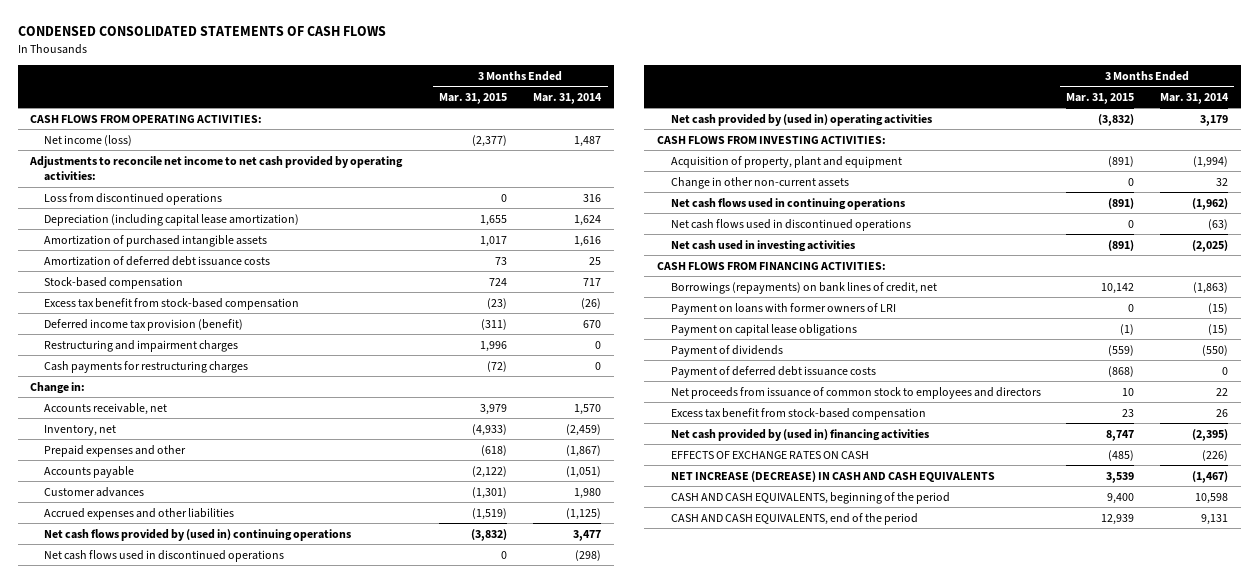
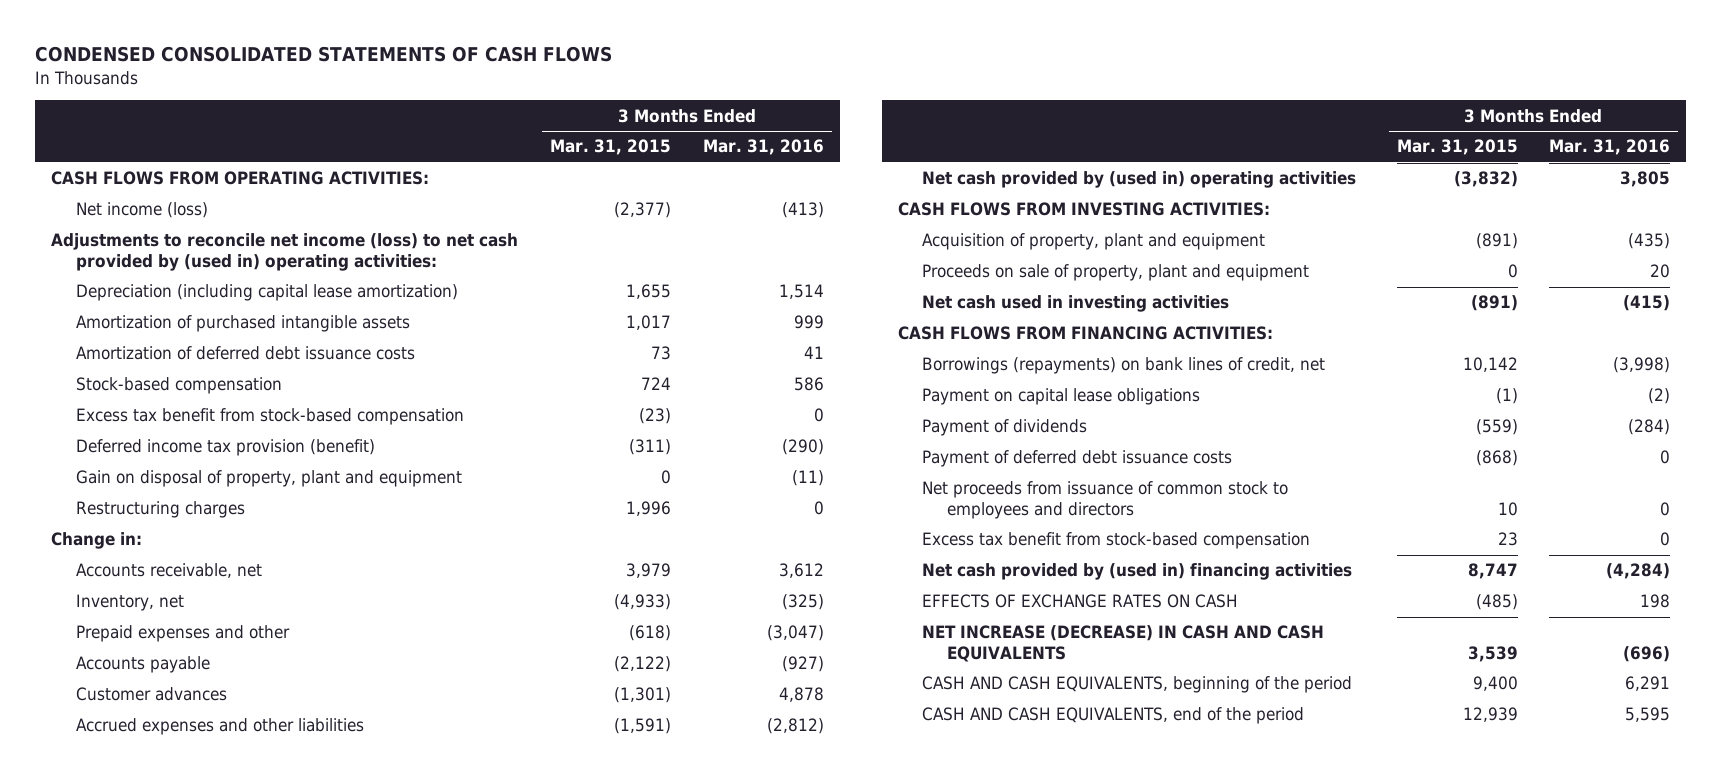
- | 3 Months Ended Mar. 31, 2015 | 3 Months Ended Mar. 31, 2014
+ | 3 Months Ended Mar. 31, 2015 | 3 Months Ended Mar. 31, 2016
- Adjustments to reconcile net income to net cash provided by operating activities:
- Loss from discontinued operations | 0 | 316
+ Adjustments to reconcile net income (loss) to net cash provided by (used in) operating activities:
- Restructuring and impairment charges | 1,996 | 0
- Cash payments for restructuring charges | (72) | 0
+ Gain on disposal of property, plant and equipment | 0 | (11)
+ Restructuring charges | 1,996 | 0
- Accrued expenses and other liabilities | (1,519) | (1,125)
- Net cash flows provided by (used in) continuing operations | (3,832) | 3,477
- Net cash flows used in discontinued operations | 0 | (298)
+ Accrued expenses and other liabilities | (1,591) | (2,812)
- Change in other non-current assets | 0 | 32
- Net cash flows used in continuing operations | (891) | (1,962)
- Net cash flows used in discontinued operations | 0 | (63)
+ Proceeds on sale of property, plant and equipment | 0 | 20
- Payment on loans with former owners of LRI | 0 | (15)

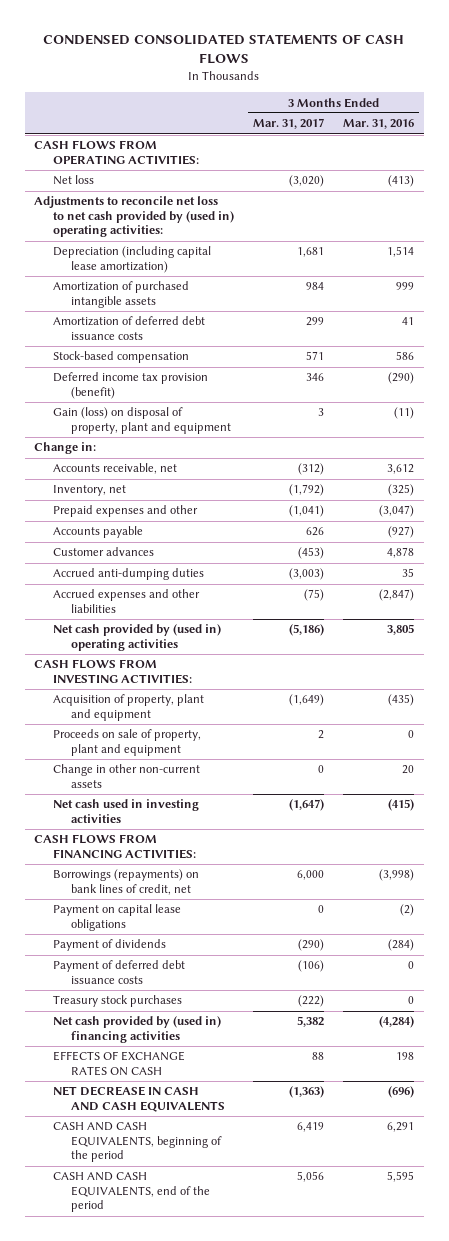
- | 3 Months Ended Mar. 31, 2015 | 3 Months Ended Mar. 31, 2016
+ | 3 Months Ended Mar. 31, 2017 | 3 Months Ended Mar. 31, 2016
- Net income (loss) | (2,377) | (413)
- Adjustments to reconcile net income (loss) to net cash provided by (used in) operating activities:
+ Net loss | (3,020) | (413)
+ Adjustments to reconcile net loss to net cash provided by (used in) operating activities:
- Excess tax benefit from stock-based compensation | (23) | 0
- Gain on disposal of property, plant and equipment | 0 | (11)
- Restructuring charges | 1,996 | 0
+ Gain (loss) on disposal of property, plant and equipment | 3 | (11)
- Accrued expenses and other liabilities | (1,591) | (2,812)
+ Accrued anti-dumping duties | (3,003) | 35
+ Accrued expenses and other liabilities | (75) | (2,847)
- Proceeds on sale of property, plant and equipment | 0 | 20
+ Proceeds on sale of property, plant and equipment | 2 | 0
+ Change in other non-current assets | 0 | 20
- Net proceeds from issuance of common stock to employees and directors | 10 | 0
- Excess tax benefit from stock-based compensation | 23 | 0
+ Treasury stock purchases | (222) | 0
- NET INCREASE (DECREASE) IN CASH AND CASH EQUIVALENTS | 3,539 | (696)
+ NET DECREASE IN CASH AND CASH EQUIVALENTS | (1,363) | (696)

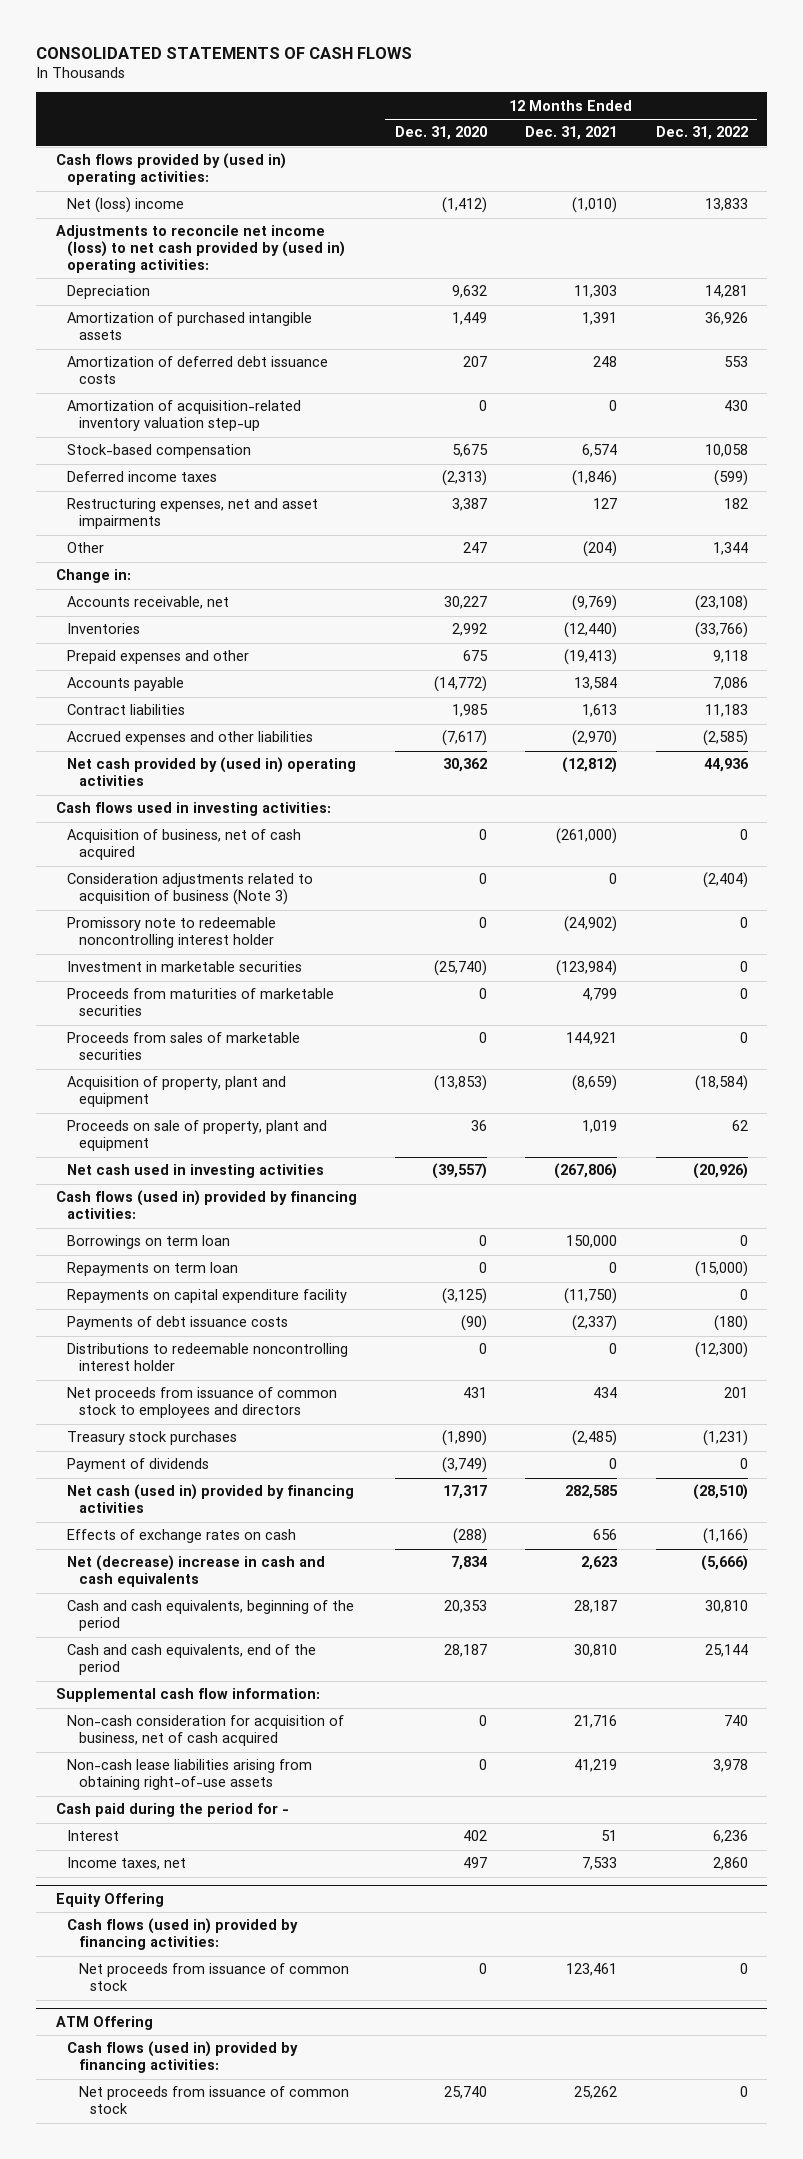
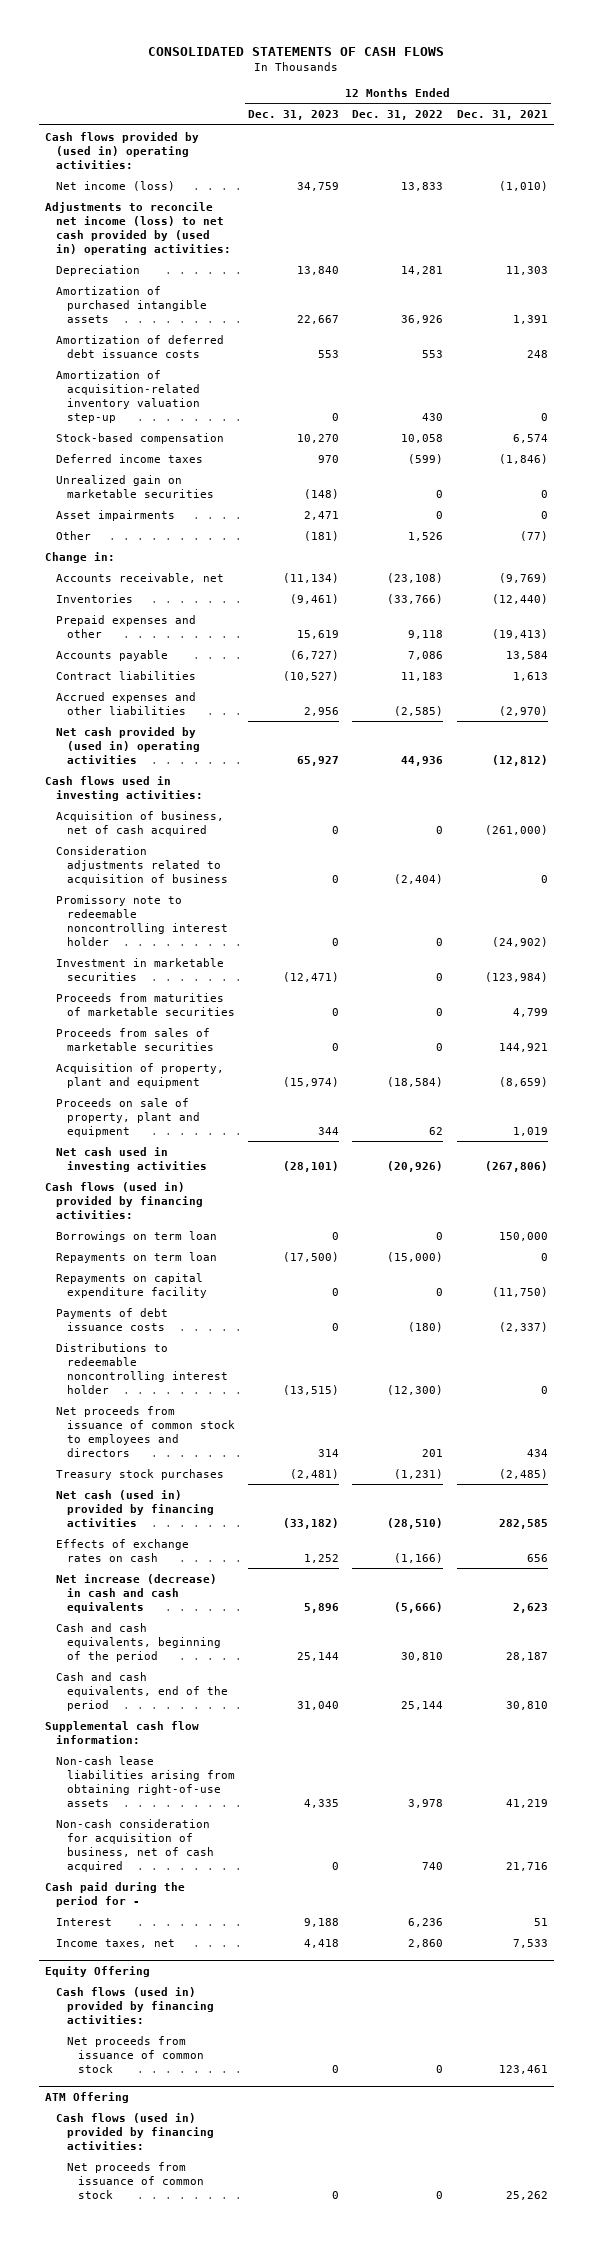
- | 12 Months Ended Dec. 31, 2020 | 12 Months Ended Dec. 31, 2021 | 12 Months Ended Dec. 31, 2022
+ | 12 Months Ended Dec. 31, 2023 | 12 Months Ended Dec. 31, 2022 | 12 Months Ended Dec. 31, 2021
- Net (loss) income | (1,412) | (1,010) | 13,833
+ Net income (loss) | 34,759 | 13,833 | (1,010)
- Restructuring expenses, net and asset impairments | 3,387 | 127 | 182
- Other | 247 | (204) | 1,344
+ Unrealized gain on marketable securities | (148) | 0 | 0
+ Asset impairments | 2,471 | 0 | 0
+ Other | (181) | 1,526 | (77)
- Consideration adjustments related to acquisition of business (Note 3) | 0 | 0 | (2,404)
+ Consideration adjustments related to acquisition of business | 0 | (2,404) | 0
- Payment of dividends | (3,749) | 0 | 0
- Net (decrease) increase in cash and cash equivalents | 7,834 | 2,623 | (5,666)
+ Net increase (decrease) in cash and cash equivalents | 5,896 | (5,666) | 2,623
moved down: Non-cash consideration for acquisition of business, net of cash acquired | 0 | 740 | 21,716

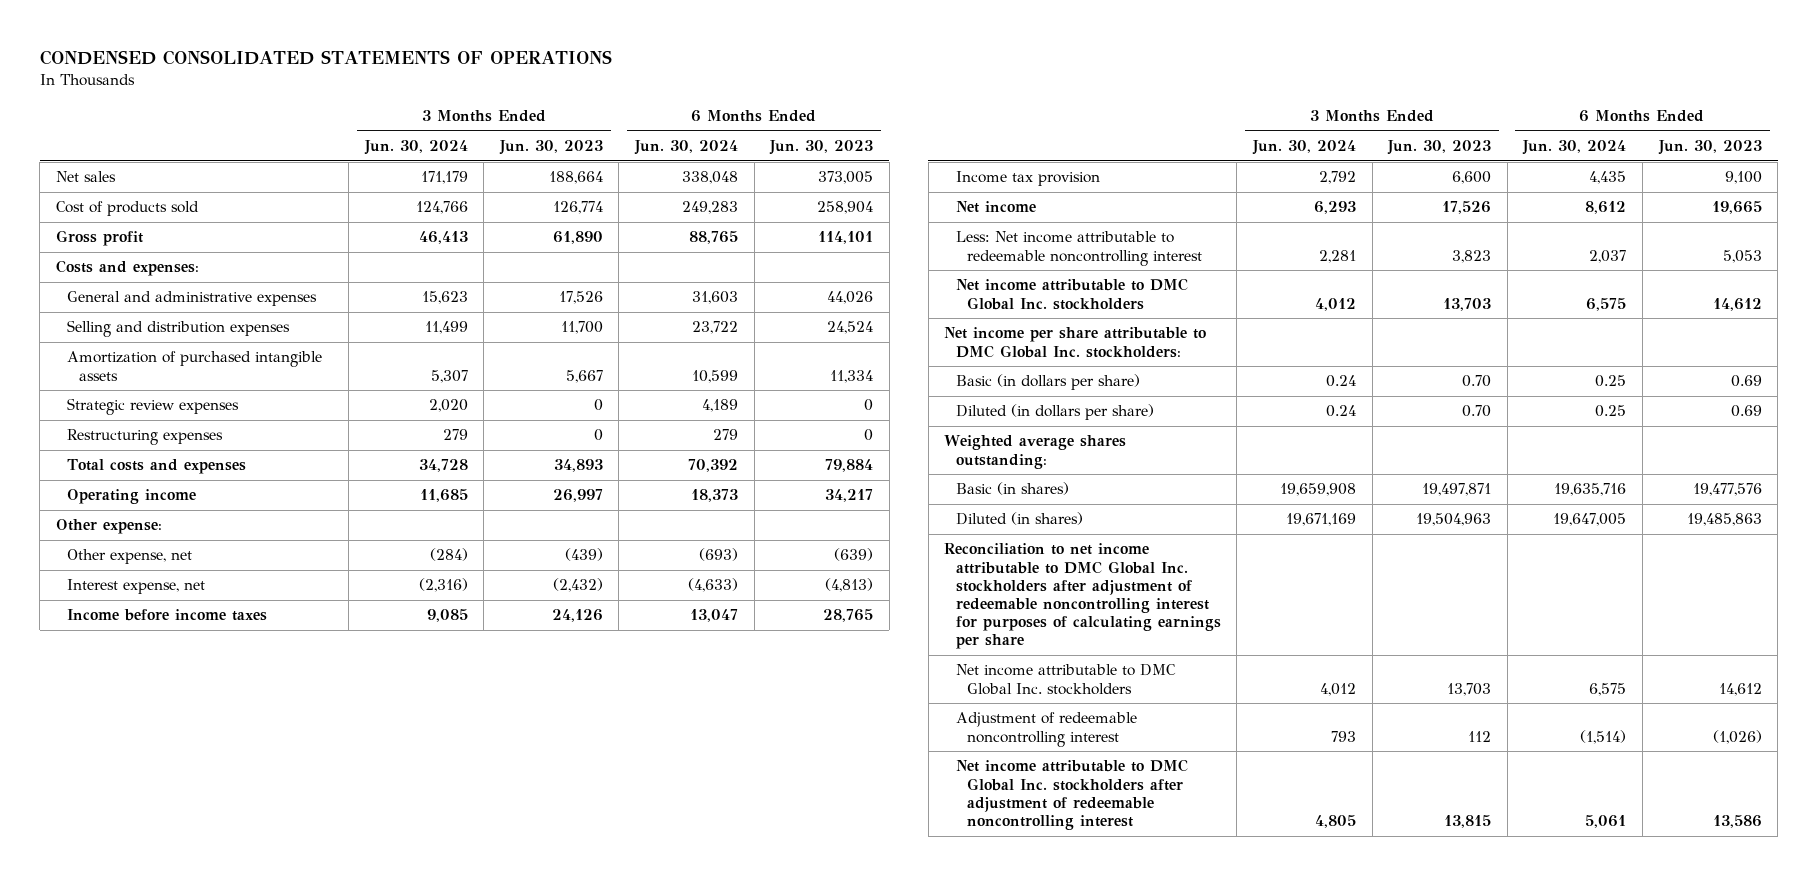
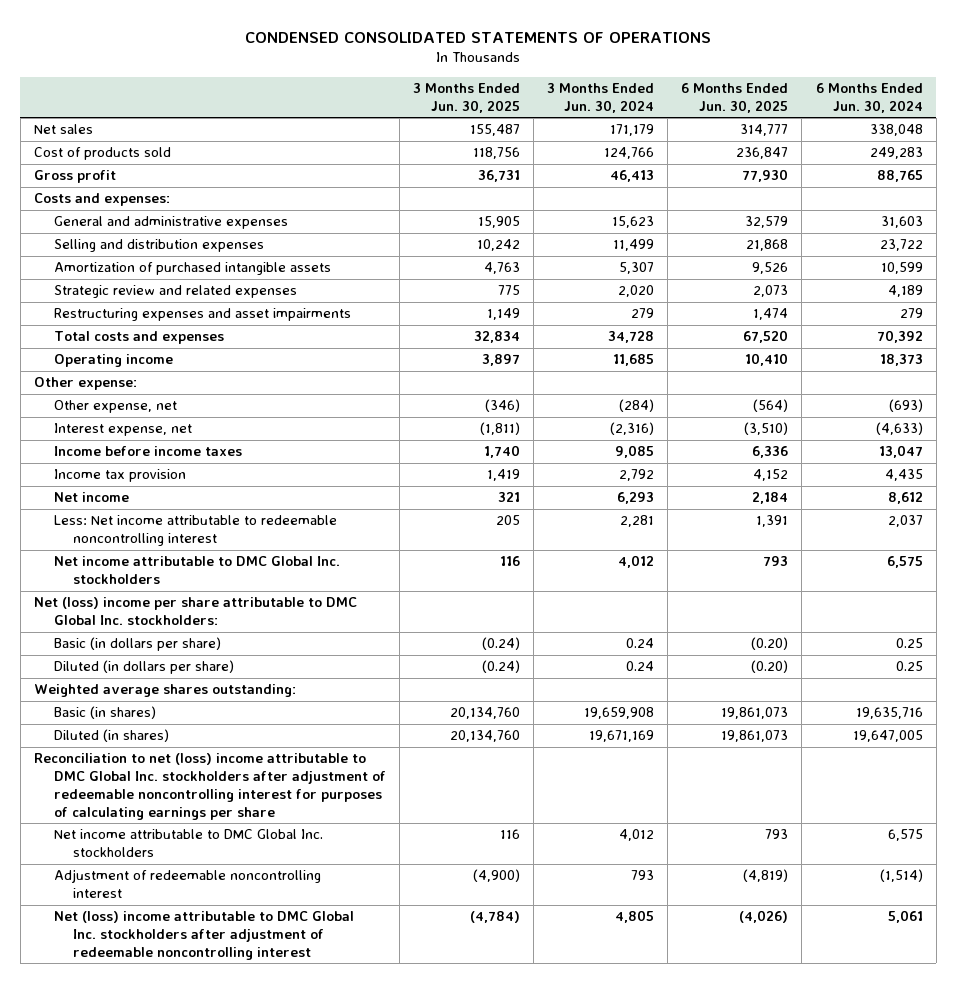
- | 3 Months Ended Jun. 30, 2024 | 3 Months Ended Jun. 30, 2023 | 6 Months Ended Jun. 30, 2024 | 6 Months Ended Jun. 30, 2023
+ | 3 Months Ended Jun. 30, 2025 | 3 Months Ended Jun. 30, 2024 | 6 Months Ended Jun. 30, 2025 | 6 Months Ended Jun. 30, 2024
- Strategic review expenses | 2,020 | 0 | 4,189 | 0
- Restructuring expenses | 279 | 0 | 279 | 0
+ Strategic review and related expenses | 775 | 2,020 | 2,073 | 4,189
+ Restructuring expenses and asset impairments | 1,149 | 279 | 1,474 | 279
- Net income per share attributable to DMC Global Inc. stockholders:
+ Net (loss) income per share attributable to DMC Global Inc. stockholders:
- Reconciliation to net income attributable to DMC Global Inc. stockholders after adjustment of redeemable noncontrolling interest for purposes of calculating earnings per share
+ Reconciliation to net (loss) income attributable to DMC Global Inc. stockholders after adjustment of redeemable noncontrolling interest for purposes of calculating earnings per share
- Net income attributable to DMC Global Inc. stockholders after adjustment of redeemable noncontrolling interest | 4,805 | 13,815 | 5,061 | 13,586
+ Net (loss) income attributable to DMC Global Inc. stockholders after adjustment of redeemable noncontrolling interest | (4,784) | 4,805 | (4,026) | 5,061

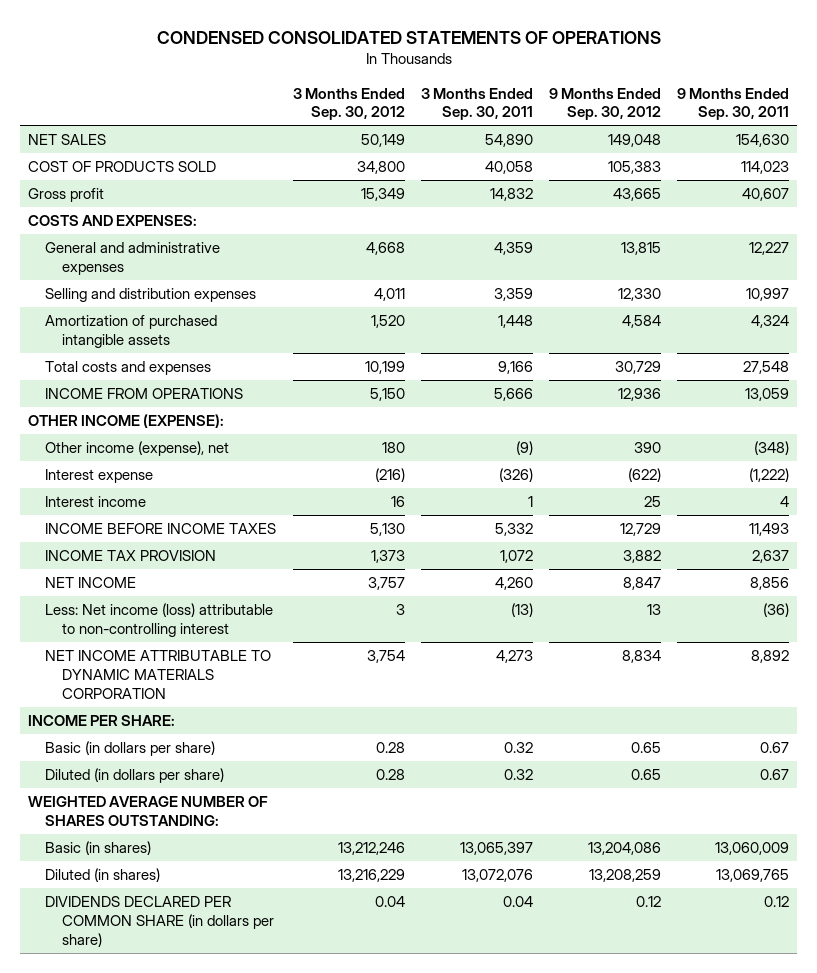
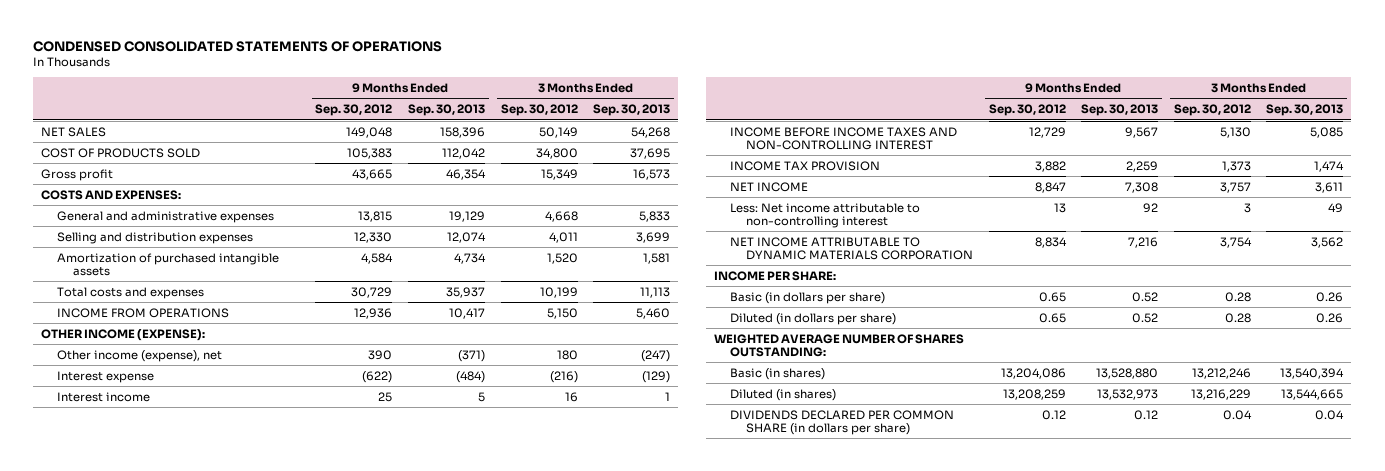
- | 3 Months Ended Sep. 30, 2012 | 3 Months Ended Sep. 30, 2011 | 9 Months Ended Sep. 30, 2012 | 9 Months Ended Sep. 30, 2011
+ | 9 Months Ended Sep. 30, 2012 | 9 Months Ended Sep. 30, 2013 | 3 Months Ended Sep. 30, 2012 | 3 Months Ended Sep. 30, 2013
- INCOME BEFORE INCOME TAXES | 5,130 | 5,332 | 12,729 | 11,493
+ INCOME BEFORE INCOME TAXES AND NON-CONTROLLING INTEREST | 12,729 | 9,567 | 5,130 | 5,085
- Less: Net income (loss) attributable to non-controlling interest | 3 | (13) | 13 | (36)
+ Less: Net income attributable to non-controlling interest | 13 | 92 | 3 | 49

